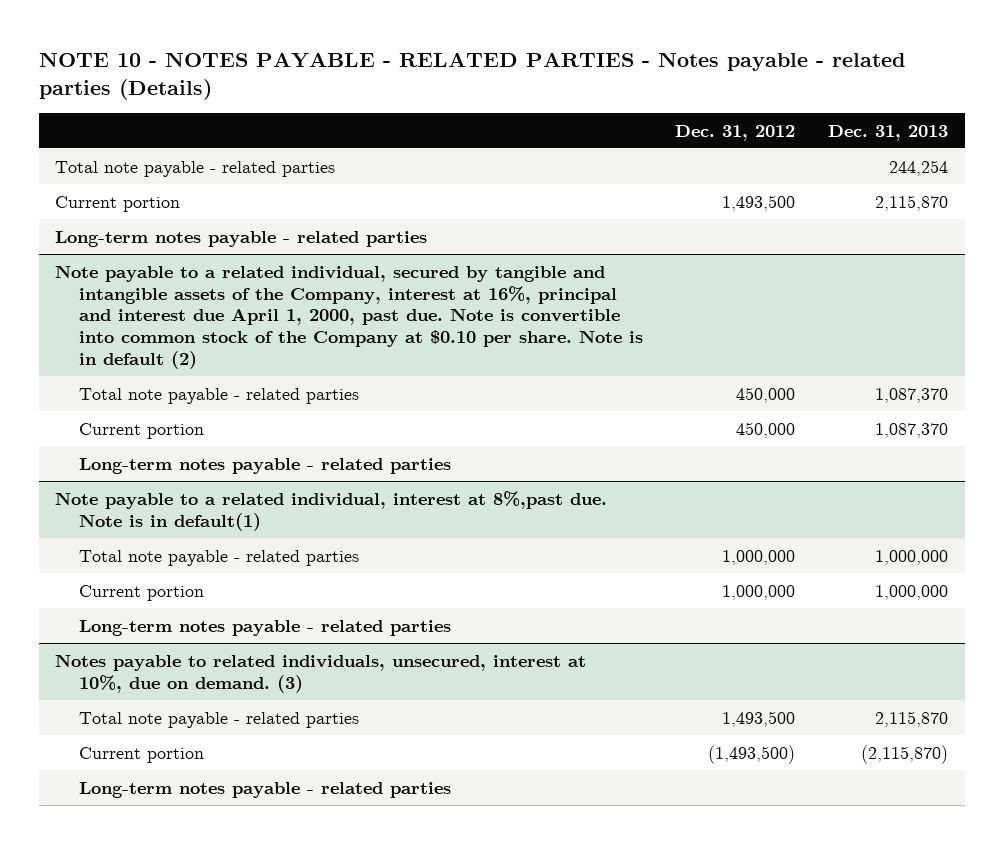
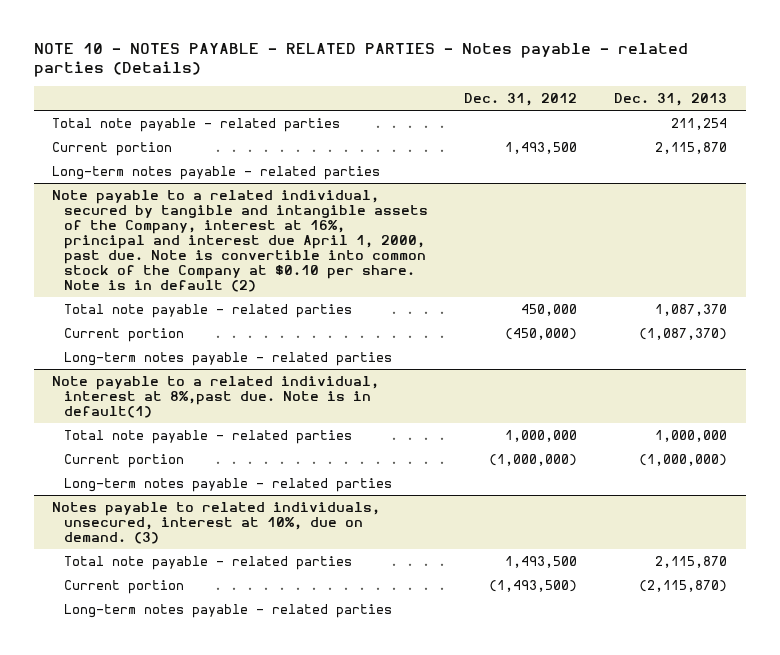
- Total note payable - related parties | | 244,254
+ Total note payable - related parties | | 211,254
@ Note payable to a related individual, secured by tangible and intangible assets of the Company, interest at 16%, principal and interest due April 1, 2000, past due. Note is convertible into common stock of the Company at $0.10 per share. Note is in default (2)
- Current portion | 450,000 | 1,087,370
+ Current portion | (450,000) | (1,087,370)
@ Note payable to a related individual, interest at 8%,past due. Note is in default(1)
- Current portion | 1,000,000 | 1,000,000
+ Current portion | (1,000,000) | (1,000,000)

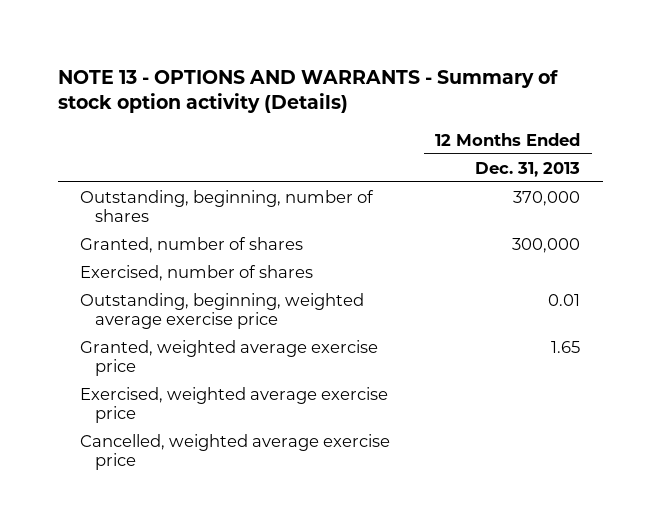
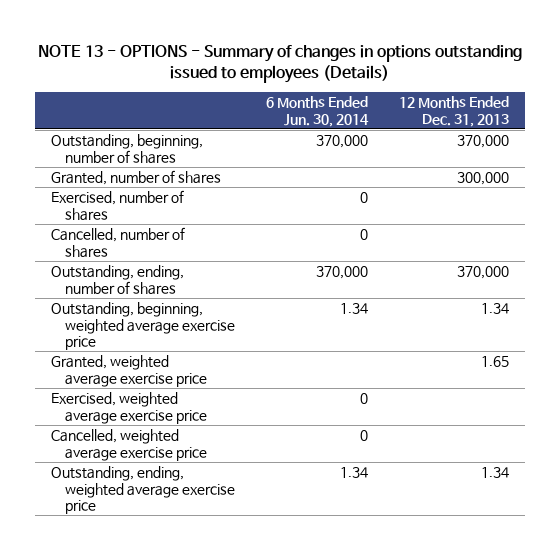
- NOTE 13 - OPTIONS AND WARRANTS - Summary of stock option activity (Details)
+ NOTE 13 - OPTIONS - Summary of changes in options outstanding issued to employees (Details)
- | 12 Months Ended Dec. 31, 2013
+ | 6 Months Ended Jun. 30, 2014 | 12 Months Ended Dec. 31, 2013
- Outstanding, beginning, weighted average exercise price | 0.01
+ Cancelled, number of shares | 0 |
+ Outstanding, ending, number of shares | 370,000 | 370,000
+ Outstanding, beginning, weighted average exercise price | 1.34 | 1.34
+ Outstanding, ending, weighted average exercise price | 1.34 | 1.34

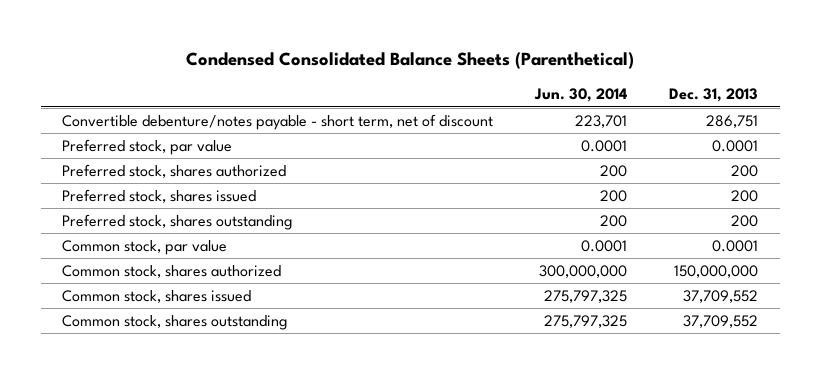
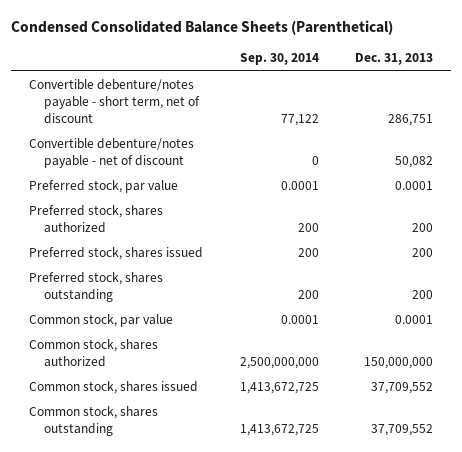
- | Jun. 30, 2014 | Dec. 31, 2013
+ | Sep. 30, 2014 | Dec. 31, 2013
+ Convertible debenture/notes payable - net of discount | 0 | 50,082

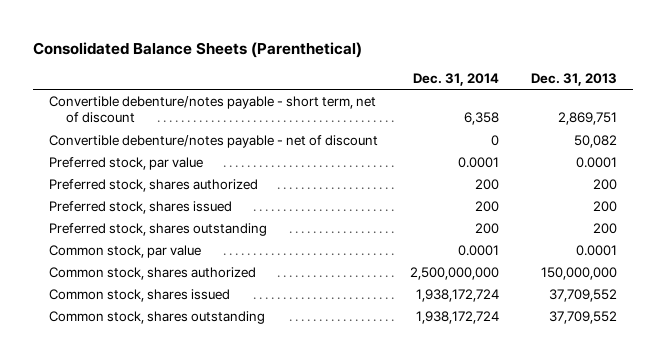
- Condensed Consolidated Balance Sheets (Parenthetical)
+ Consolidated Balance Sheets (Parenthetical)
- | Sep. 30, 2014 | Dec. 31, 2013
+ | Dec. 31, 2014 | Dec. 31, 2013
- Convertible debenture/notes payable - short term, net of discount | 77,122 | 286,751
+ Convertible debenture/notes payable - short term, net of discount | 6,358 | 2,869,751

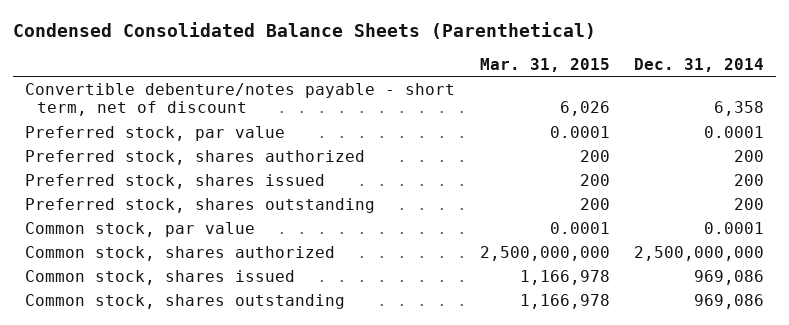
- Consolidated Balance Sheets (Parenthetical)
+ Condensed Consolidated Balance Sheets (Parenthetical)
- | Dec. 31, 2014 | Dec. 31, 2013
+ | Mar. 31, 2015 | Dec. 31, 2014
- Convertible debenture/notes payable - net of discount | 0 | 50,082
- Common stock, shares issued | 1,938,172,724 | 37,709,552
- Common stock, shares outstanding | 1,938,172,724 | 37,709,552
+ Common stock, shares issued | 1,166,978 | 969,086
+ Common stock, shares outstanding | 1,166,978 | 969,086

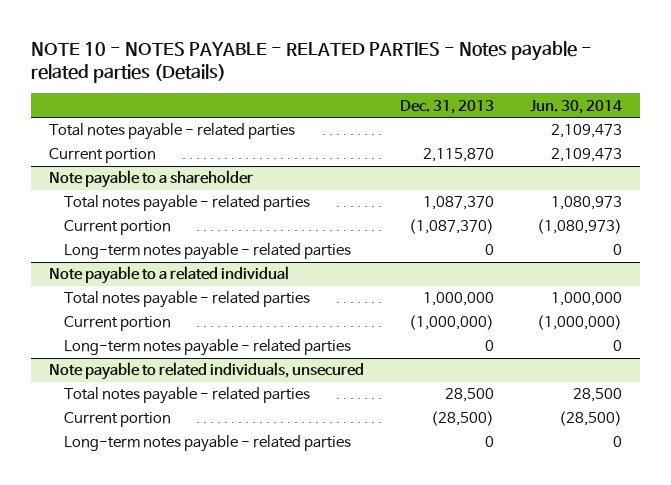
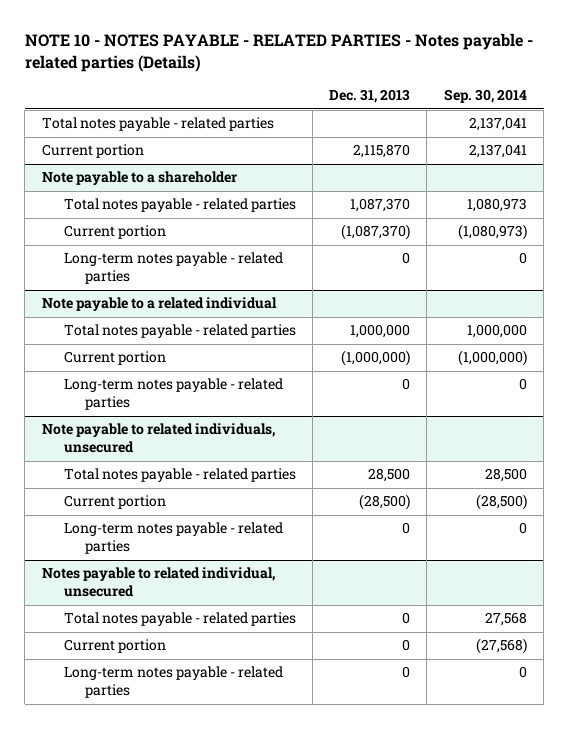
- | Dec. 31, 2013 | Jun. 30, 2014
+ | Dec. 31, 2013 | Sep. 30, 2014
+ Notes payable to related individual, unsecured
+ Total notes payable - related parties | 0 | 27,568
+ Current portion | 0 | (27,568)
+ Long-term notes payable - related parties | 0 | 0

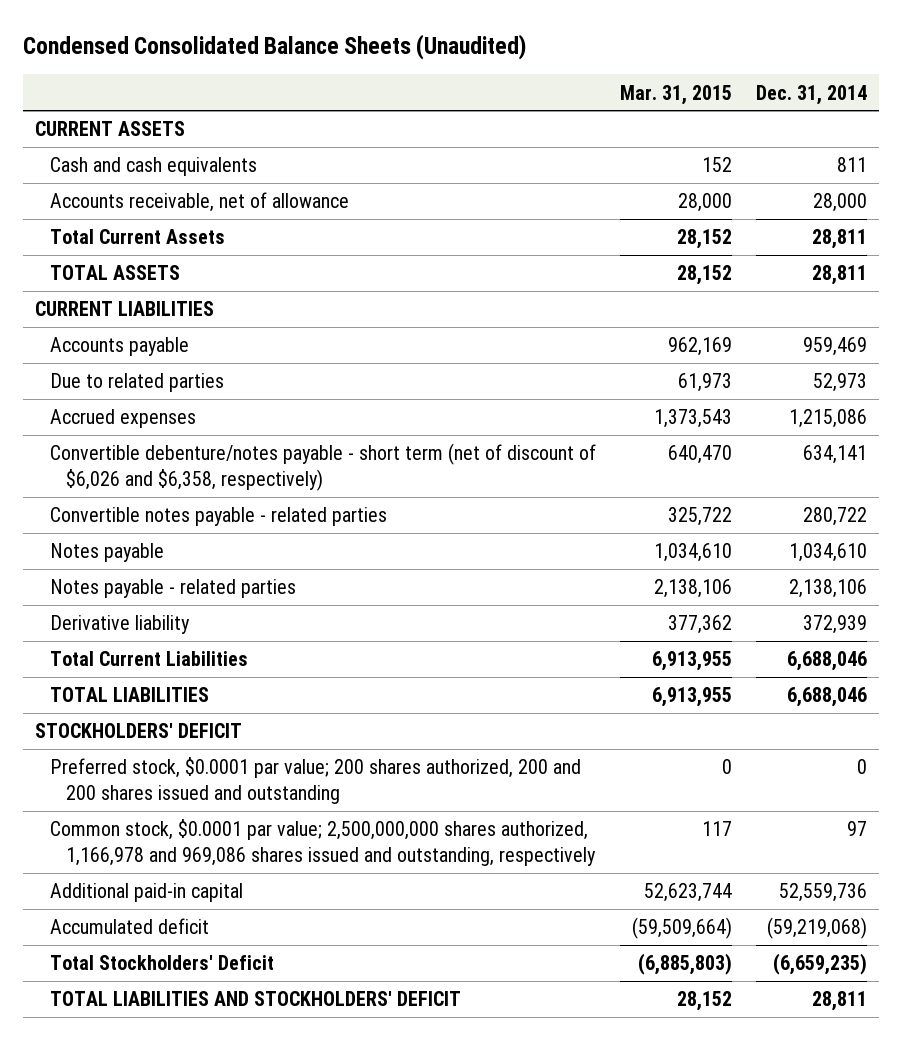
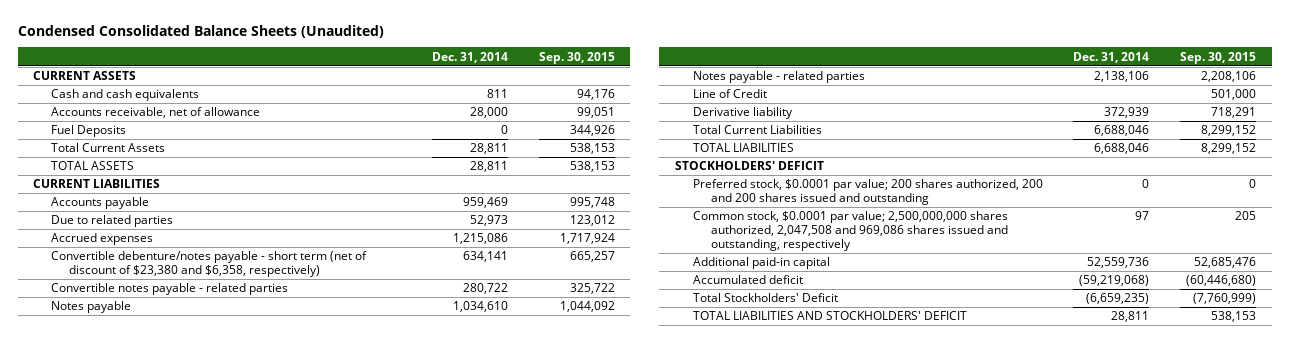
- | Mar. 31, 2015 | Dec. 31, 2014
+ | Dec. 31, 2014 | Sep. 30, 2015
+ Fuel Deposits | 0 | 344,926
- Convertible debenture/notes payable - short term (net of discount of $6,026 and $6,358, respectively) | 640,470 | 634,141
+ Convertible debenture/notes payable - short term (net of discount of $23,380 and $6,358, respectively) | 634,141 | 665,257
+ Line of Credit | | 501,000
- Common stock, $0.0001 par value; 2,500,000,000 shares authorized, 1,166,978 and 969,086 shares issued and outstanding, respectively | 117 | 97
+ Common stock, $0.0001 par value; 2,500,000,000 shares authorized, 2,047,508 and 969,086 shares issued and outstanding, respectively | 97 | 205

